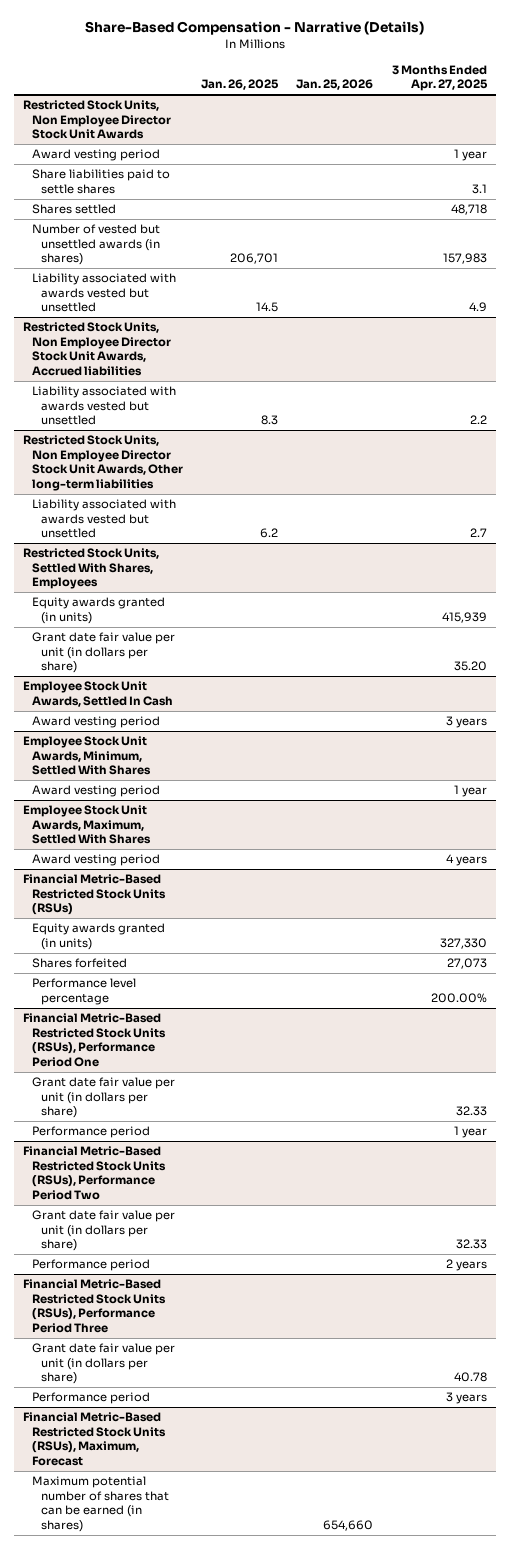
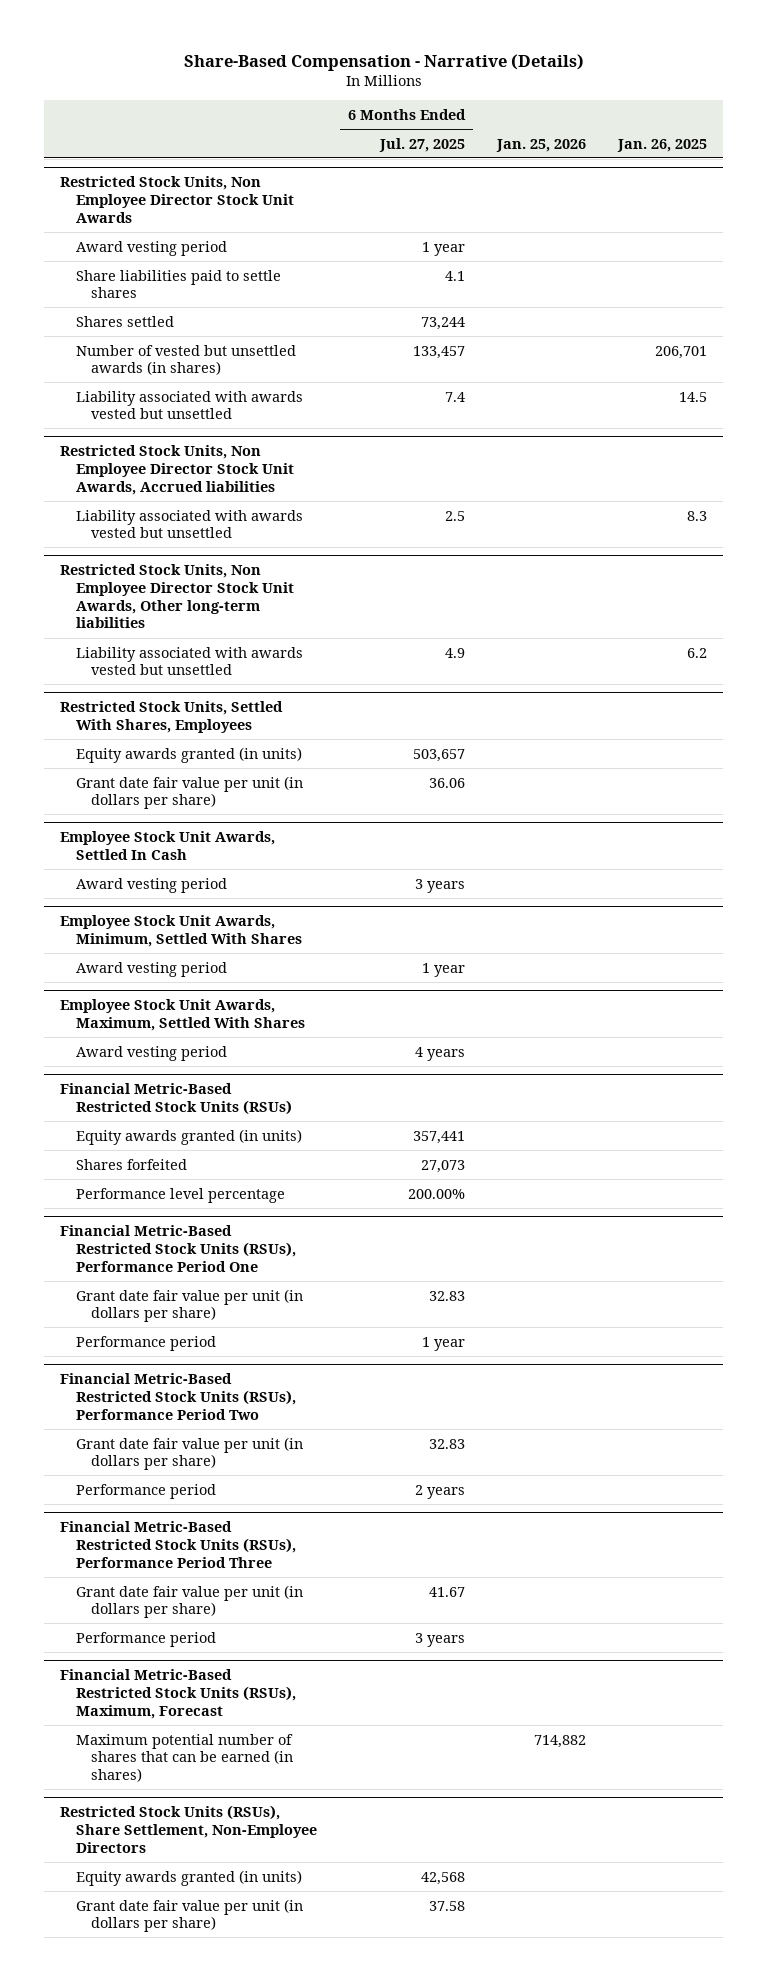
- | Jan. 26, 2025 | Jan. 25, 2026 | 3 Months Ended Apr. 27, 2025
+ | 6 Months Ended Jul. 27, 2025 | Jan. 25, 2026 | Jan. 26, 2025
@ Financial Metric-Based Restricted Stock Units (RSUs), Maximum, Forecast
- Maximum potential number of shares that can be earned (in shares) | | 654,660 |
+ Maximum potential number of shares that can be earned (in shares) | | 714,882 |
+ Restricted Stock Units (RSUs), Share Settlement, Non-Employee Directors
+ Equity awards granted (in units) | 42,568 | |
+ Grant date fair value per unit (in dollars per share) | 37.58 | |

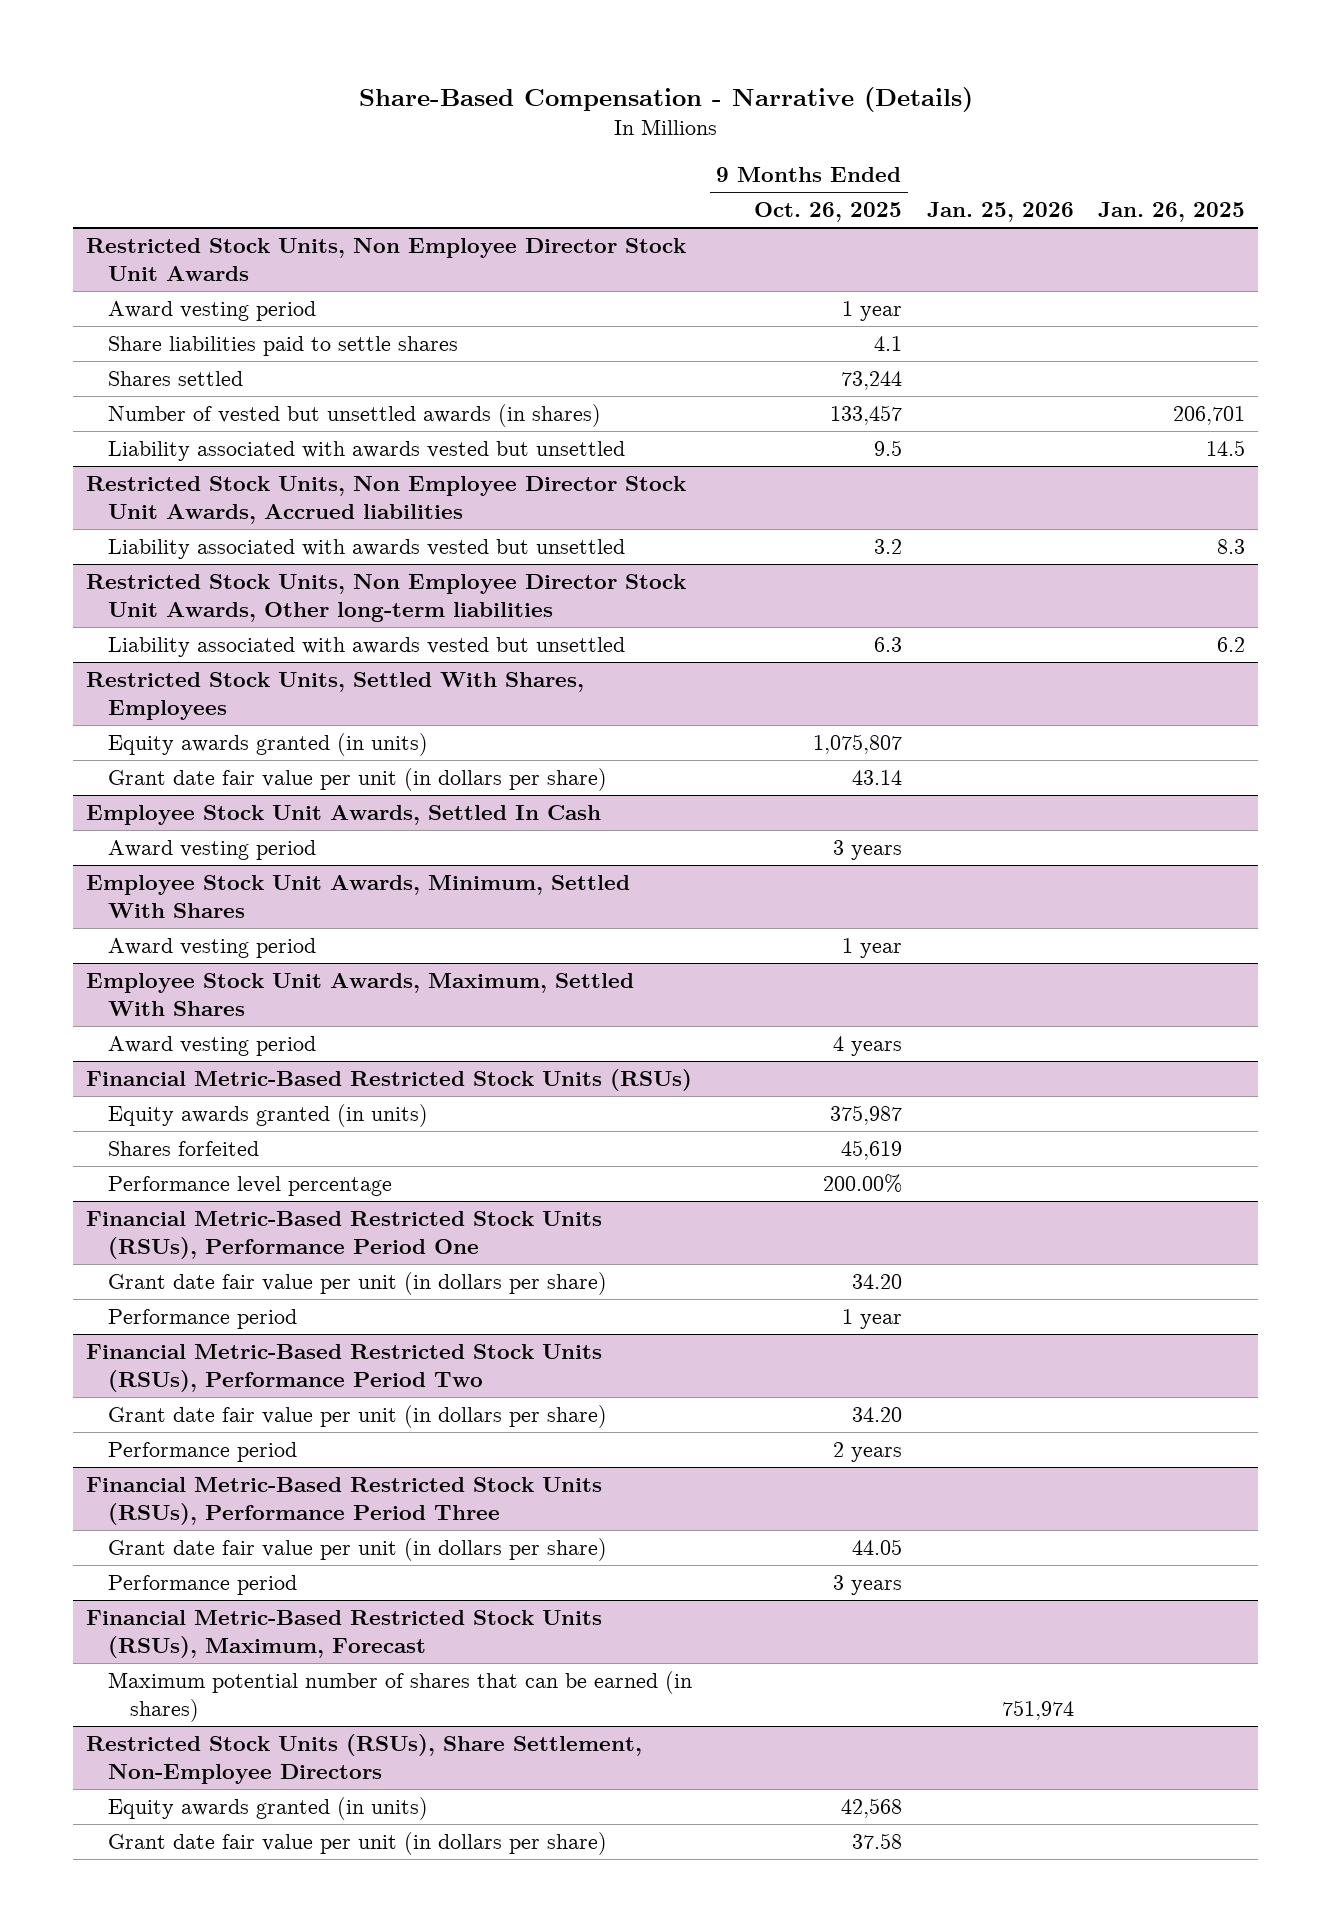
- | 6 Months Ended Jul. 27, 2025 | Jan. 25, 2026 | Jan. 26, 2025
+ | 9 Months Ended Oct. 26, 2025 | Jan. 25, 2026 | Jan. 26, 2025
@ Financial Metric-Based Restricted Stock Units (RSUs), Maximum, Forecast
- Maximum potential number of shares that can be earned (in shares) | | 714,882 |
+ Maximum potential number of shares that can be earned (in shares) | | 751,974 |

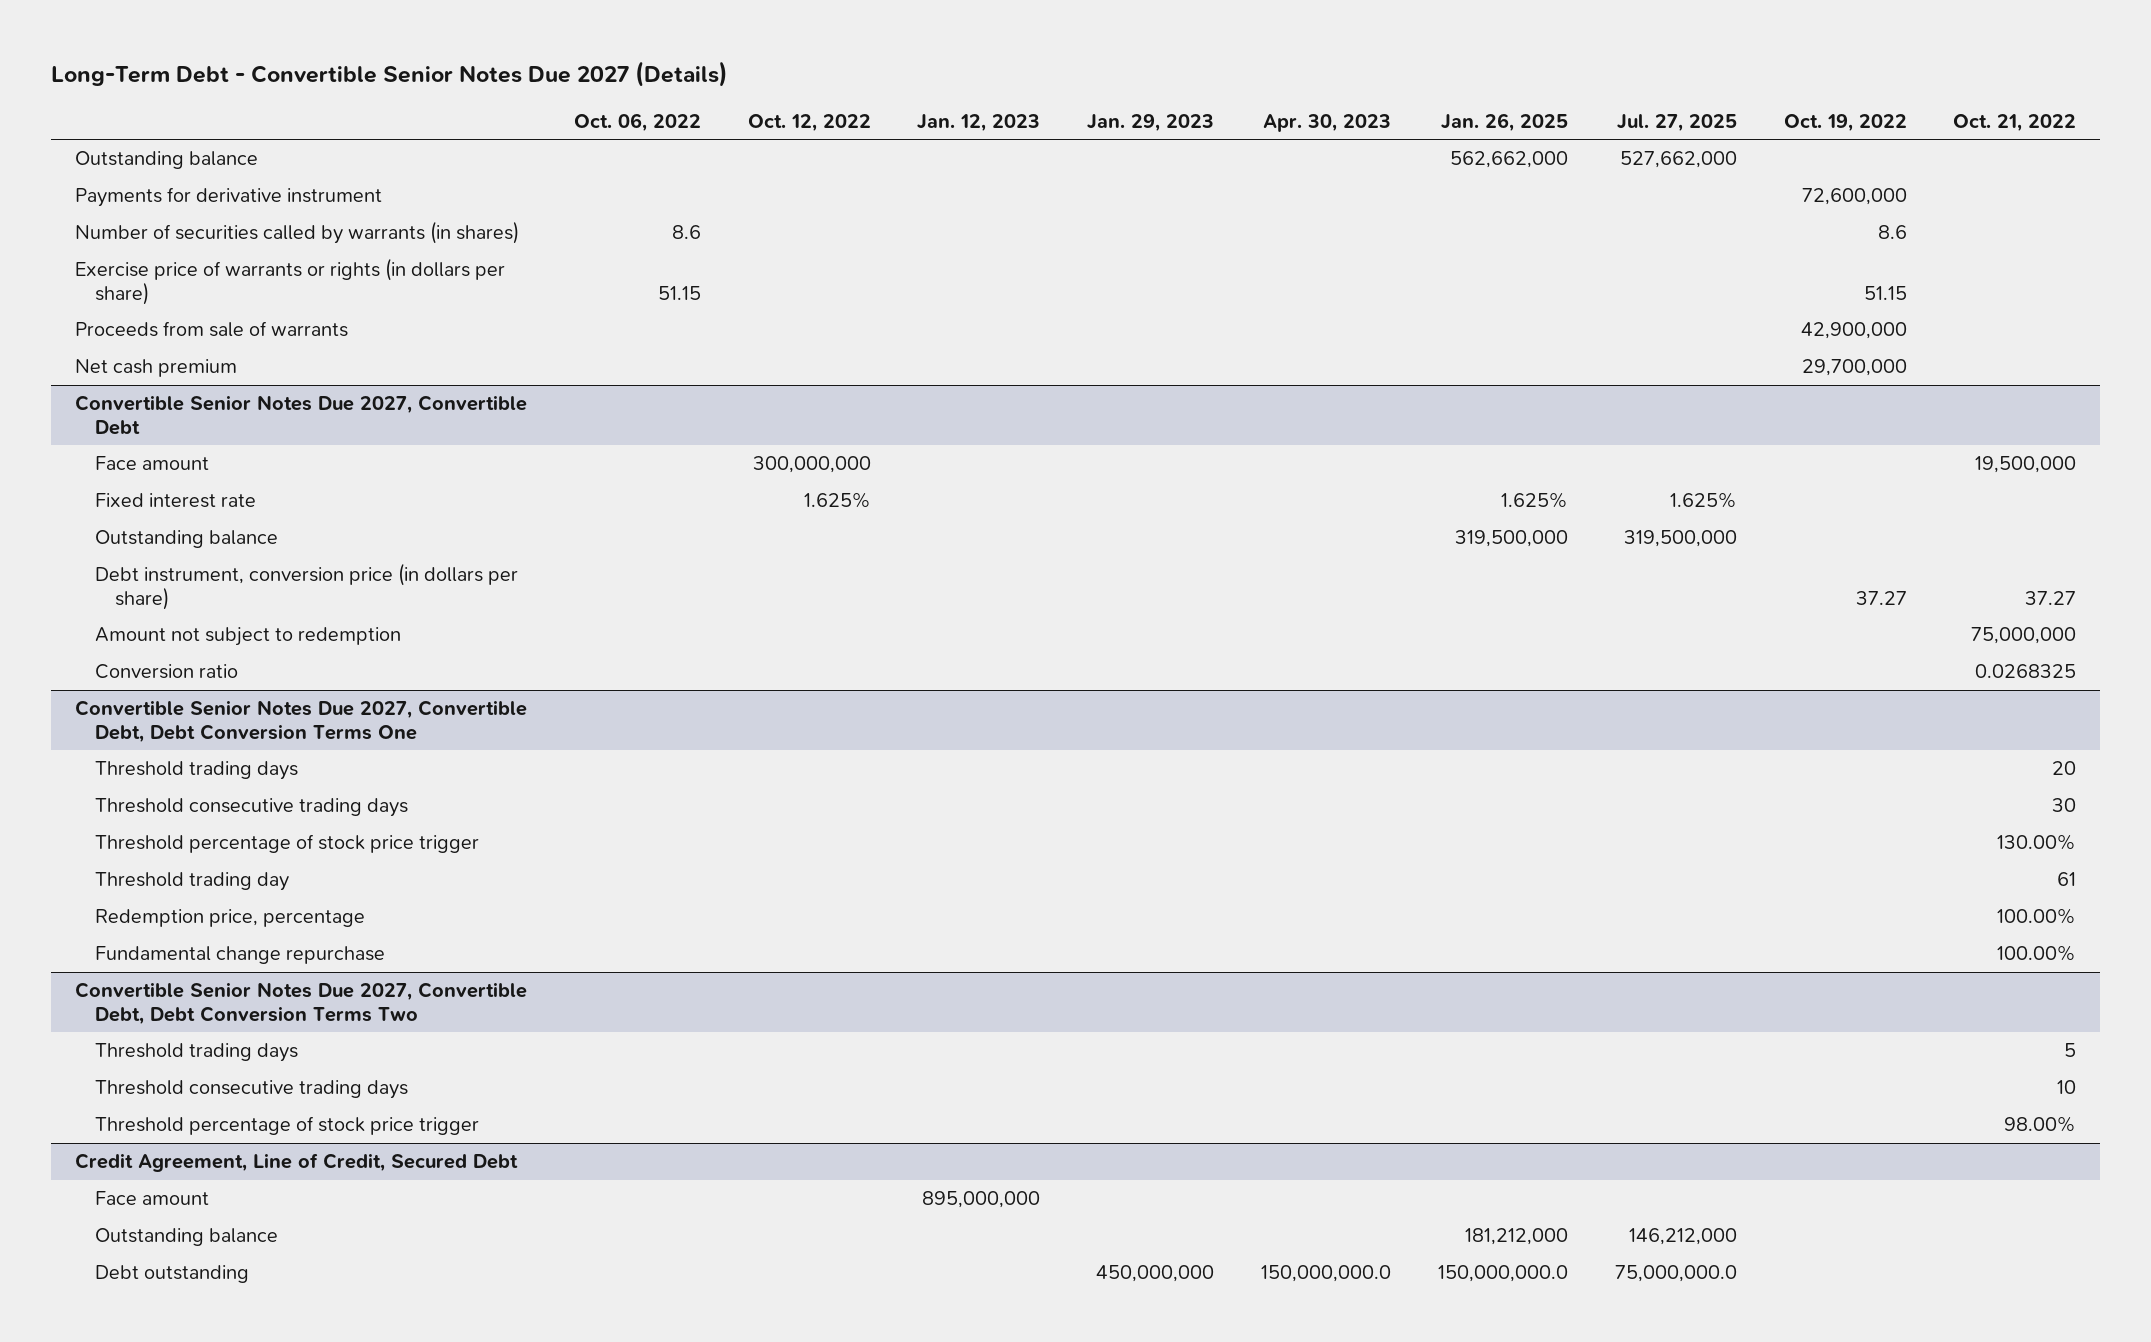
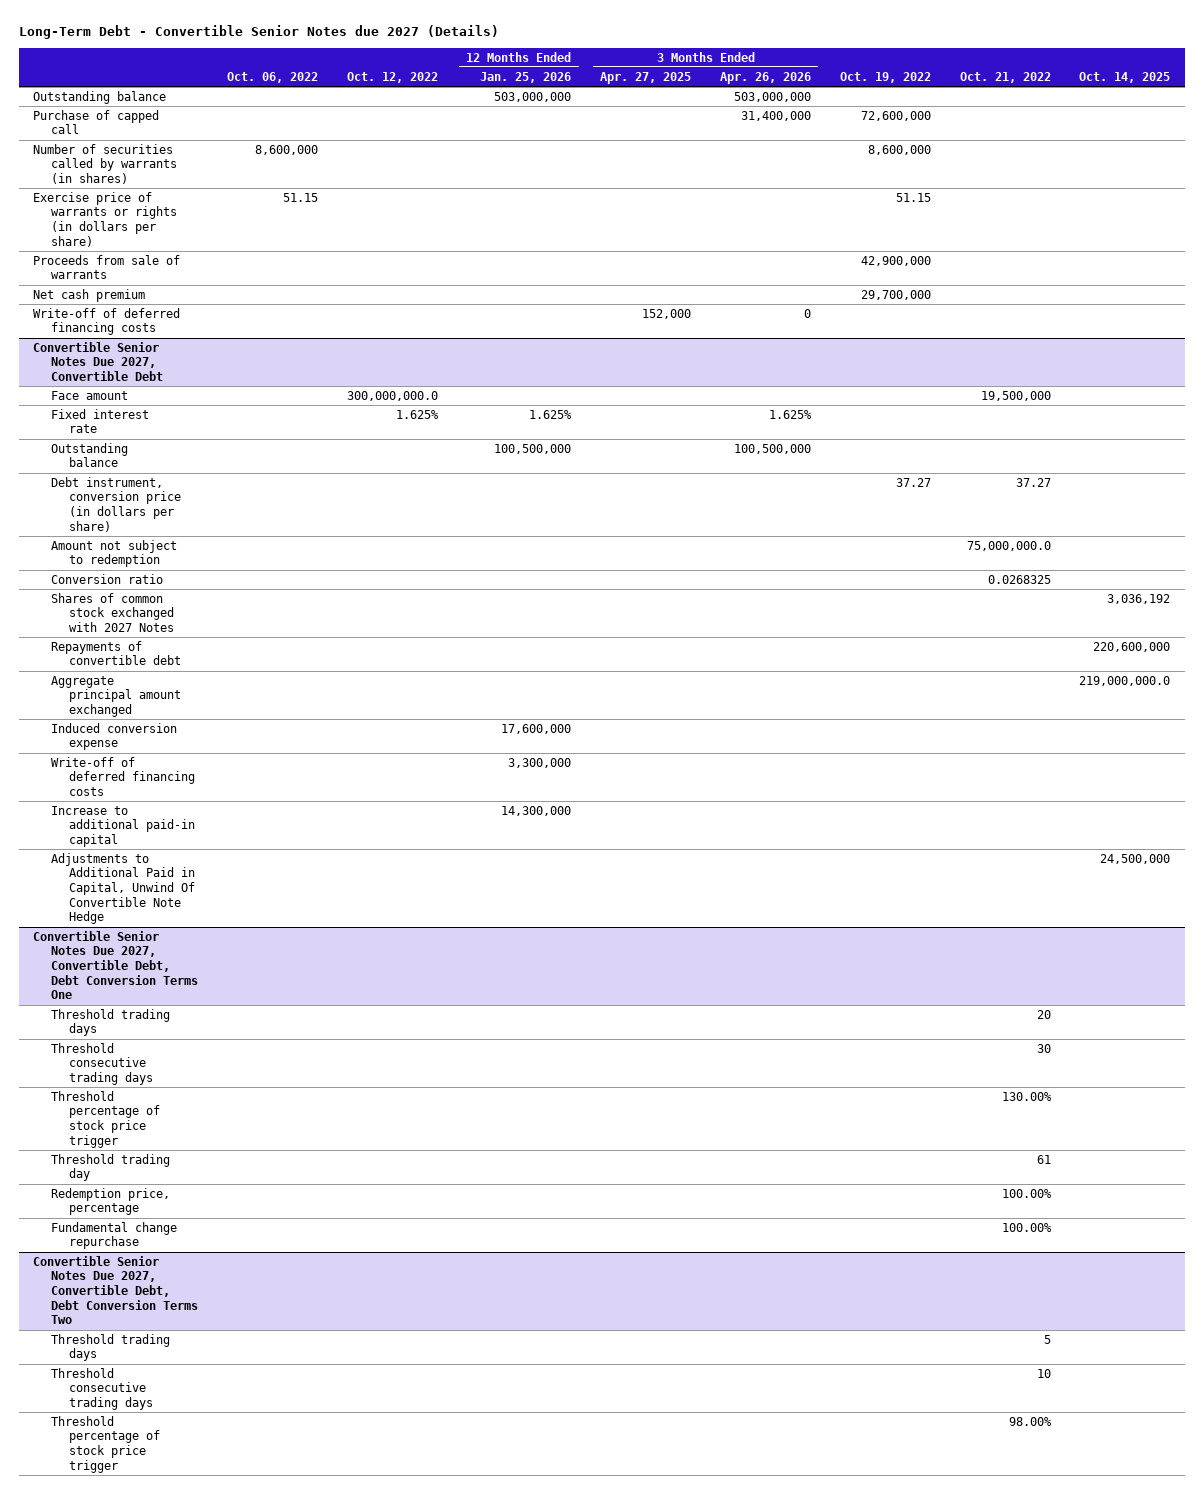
- Long-Term Debt - Convertible Senior Notes Due 2027 (Details)
+ Long-Term Debt - Convertible Senior Notes due 2027 (Details)
- | Oct. 06, 2022 | Oct. 12, 2022 | Jan. 12, 2023 | Jan. 29, 2023 | Apr. 30, 2023 | Jan. 26, 2025 | Jul. 27, 2025 | Oct. 19, 2022 | Oct. 21, 2022
+ | Oct. 06, 2022 | Oct. 12, 2022 | 12 Months Ended Jan. 25, 2026 | 3 Months Ended Apr. 27, 2025 | 3 Months Ended Apr. 26, 2026 | Oct. 19, 2022 | Oct. 21, 2022 | Oct. 14, 2025
- Payments for derivative instrument | | | | | | | | 72,600,000 |
- Number of securities called by warrants (in shares) | 8.6 | | | | | | | 8.6 |
+ Purchase of capped call | | | | | 31,400,000 | 72,600,000 | |
+ Number of securities called by warrants (in shares) | 8,600,000 | | | | | 8,600,000 | |
+ Write-off of deferred financing costs | | | | 152,000 | 0 | | |
@ Convertible Senior Notes Due 2027, Convertible Debt
- Face amount | | 300,000,000 | | | | | | | 19,500,000
+ Face amount | | 300,000,000.0 | | | | | 19,500,000 |
- Amount not subject to redemption | | | | | | | | | 75,000,000
+ Amount not subject to redemption | | | | | | | 75,000,000.0 |
+ Shares of common stock exchanged with 2027 Notes | | | | | | | | 3,036,192
+ Repayments of convertible debt | | | | | | | | 220,600,000
+ Aggregate principal amount exchanged | | | | | | | | 219,000,000.0
+ Induced conversion expense | | | 17,600,000 | | | | |
+ Write-off of deferred financing costs | | | 3,300,000 | | | | |
+ Increase to additional paid-in capital | | | 14,300,000 | | | | |
+ Adjustments to Additional Paid in Capital, Unwind Of Convertible Note Hedge | | | | | | | | 24,500,000
- Credit Agreement, Line of Credit, Secured Debt
- Face amount | | | 895,000,000 | | | | | |
- Outstanding balance | | | | | | 181,212,000 | 146,212,000 | |
- Debt outstanding | | | | 450,000,000 | 150,000,000.0 | 150,000,000.0 | 75,000,000.0 | |

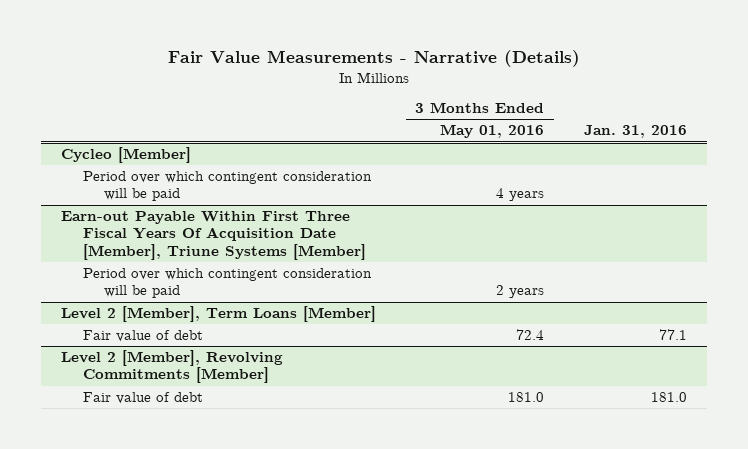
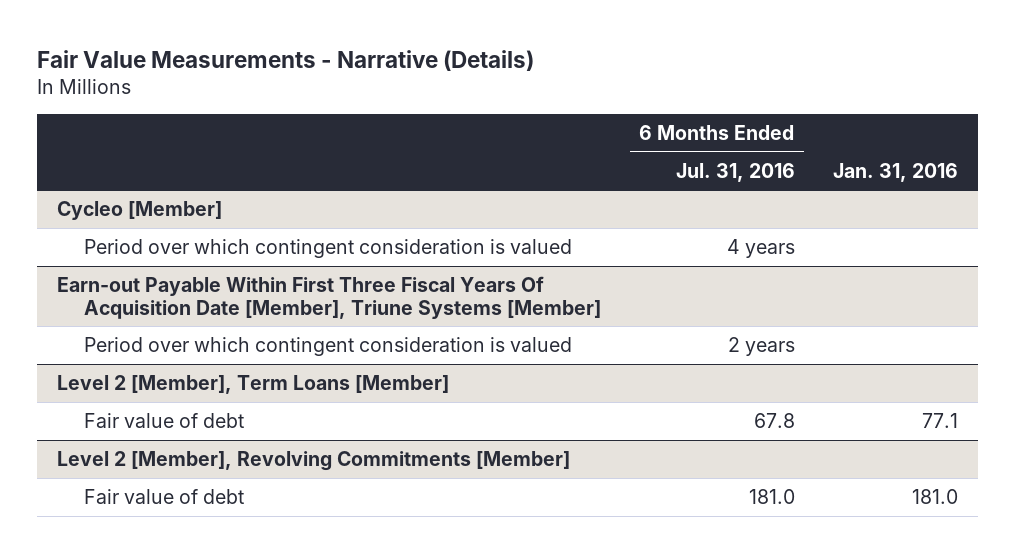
- | 3 Months Ended May 01, 2016 | Jan. 31, 2016
+ | 6 Months Ended Jul. 31, 2016 | Jan. 31, 2016
@ Cycleo [Member]
- Period over which contingent consideration will be paid | 4 years |
+ Period over which contingent consideration is valued | 4 years |
@ Earn-out Payable Within First Three Fiscal Years Of Acquisition Date [Member], Triune Systems [Member]
- Period over which contingent consideration will be paid | 2 years |
+ Period over which contingent consideration is valued | 2 years |

